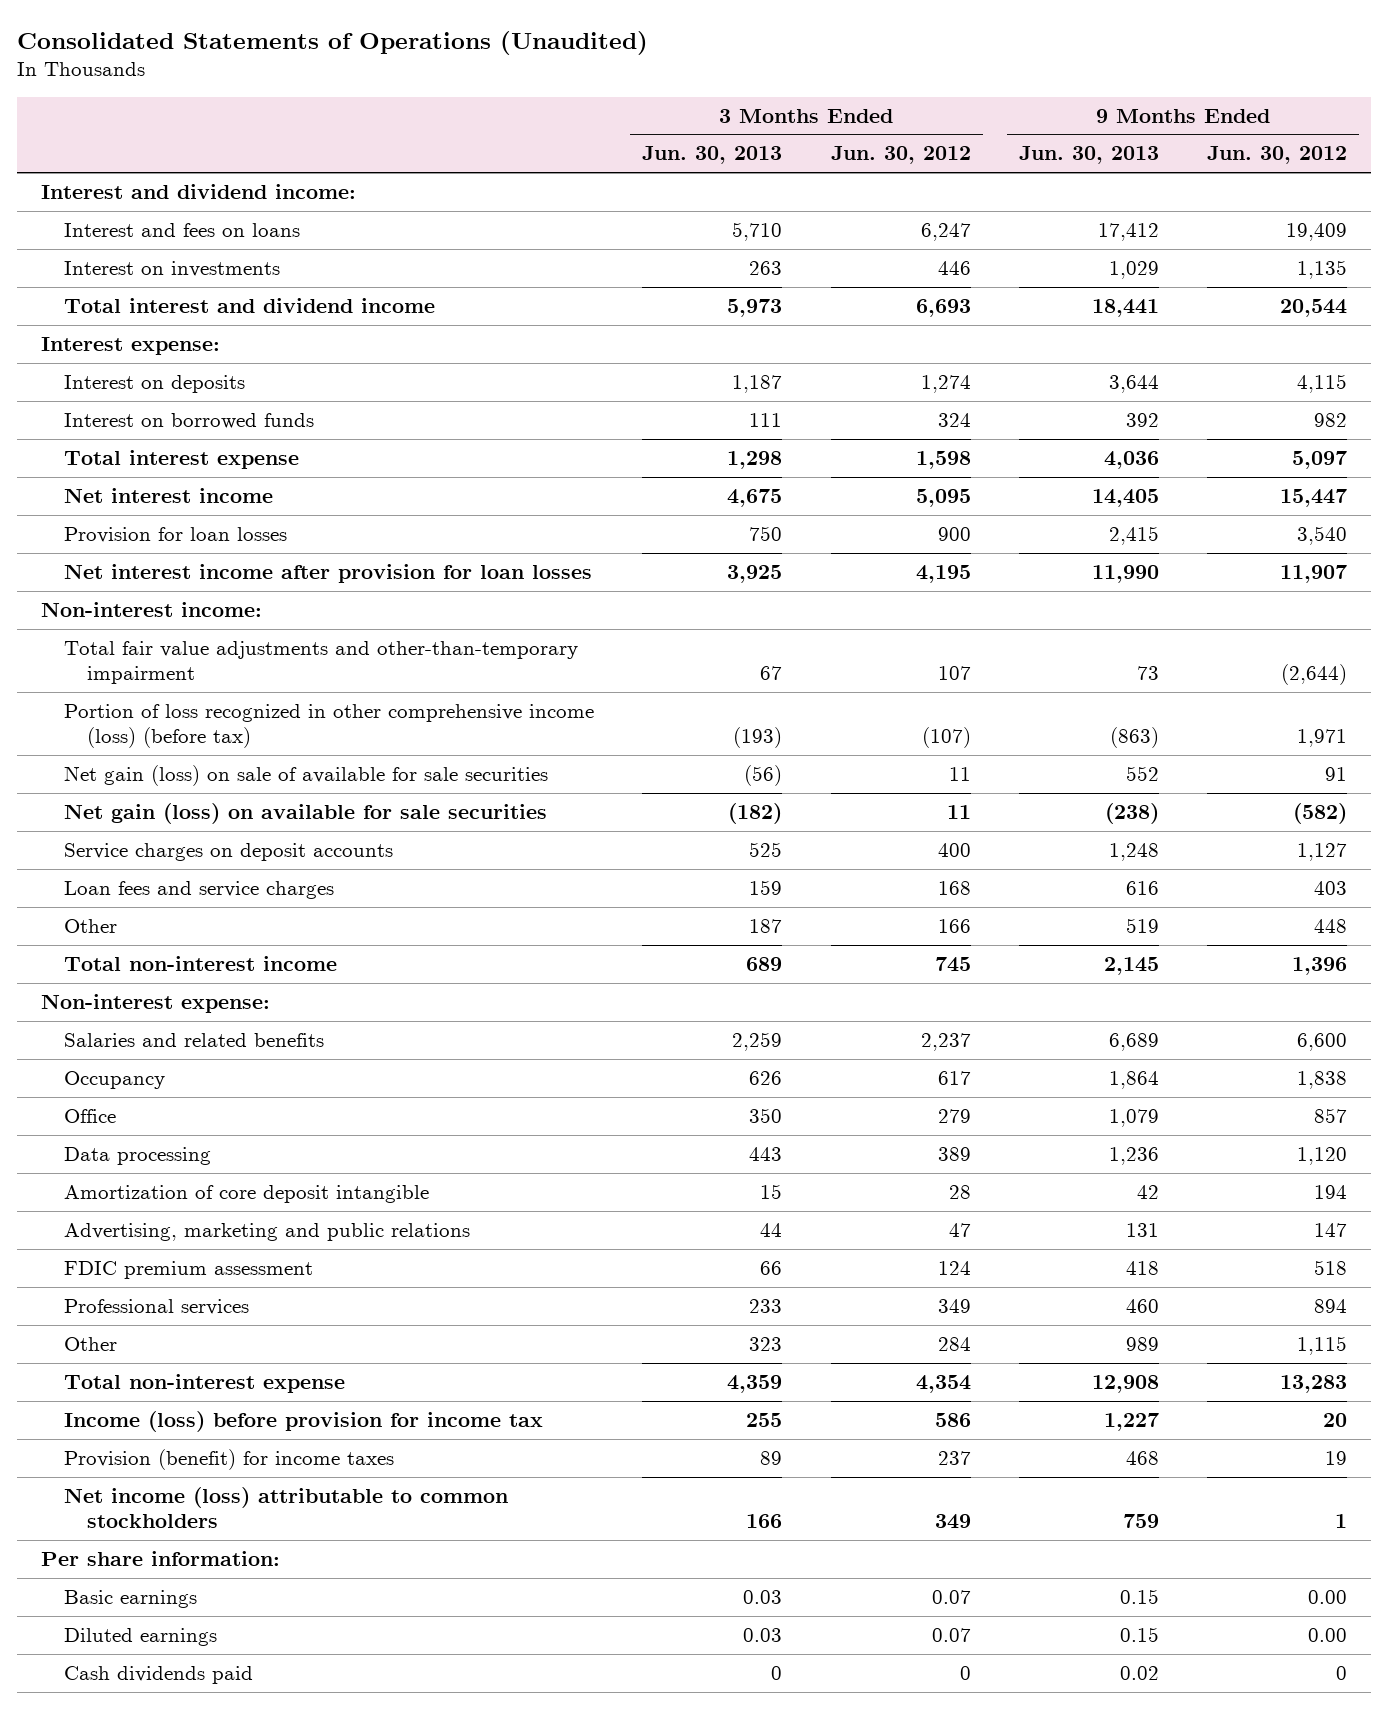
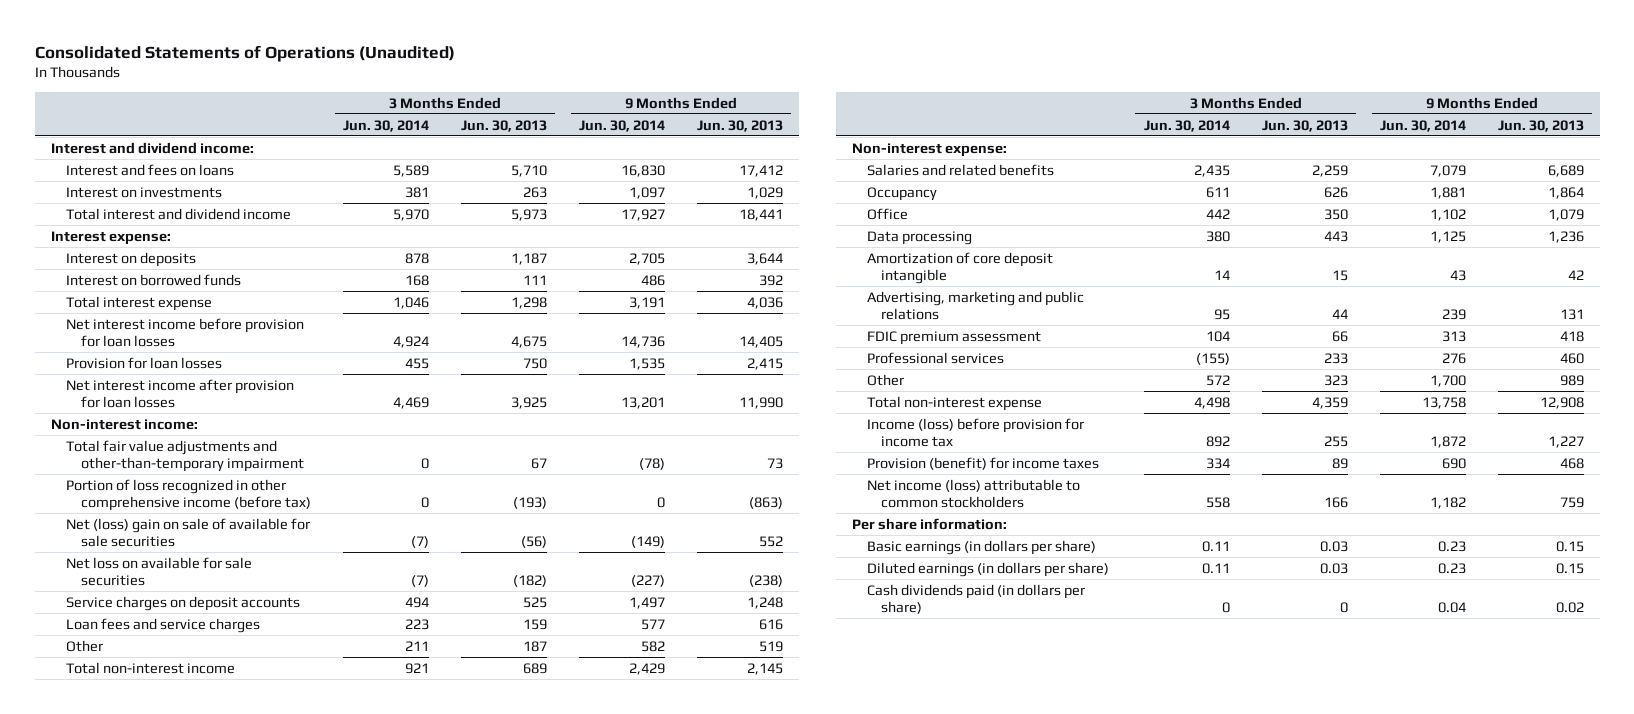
- | 3 Months Ended Jun. 30, 2013 | 3 Months Ended Jun. 30, 2012 | 9 Months Ended Jun. 30, 2013 | 9 Months Ended Jun. 30, 2012
+ | 3 Months Ended Jun. 30, 2014 | 3 Months Ended Jun. 30, 2013 | 9 Months Ended Jun. 30, 2014 | 9 Months Ended Jun. 30, 2013
- Net interest income | 4,675 | 5,095 | 14,405 | 15,447
+ Net interest income before provision for loan losses | 4,924 | 4,675 | 14,736 | 14,405
- Portion of loss recognized in other comprehensive income (loss) (before tax) | (193) | (107) | (863) | 1,971
- Net gain (loss) on sale of available for sale securities | (56) | 11 | 552 | 91
- Net gain (loss) on available for sale securities | (182) | 11 | (238) | (582)
+ Portion of loss recognized in other comprehensive income (before tax) | 0 | (193) | 0 | (863)
+ Net (loss) gain on sale of available for sale securities | (7) | (56) | (149) | 552
+ Net loss on available for sale securities | (7) | (182) | (227) | (238)
- Basic earnings | 0.03 | 0.07 | 0.15 | 0.00
- Diluted earnings | 0.03 | 0.07 | 0.15 | 0.00
- Cash dividends paid | 0 | 0 | 0.02 | 0
+ Basic earnings (in dollars per share) | 0.11 | 0.03 | 0.23 | 0.15
+ Diluted earnings (in dollars per share) | 0.11 | 0.03 | 0.23 | 0.15
+ Cash dividends paid (in dollars per share) | 0 | 0 | 0.04 | 0.02

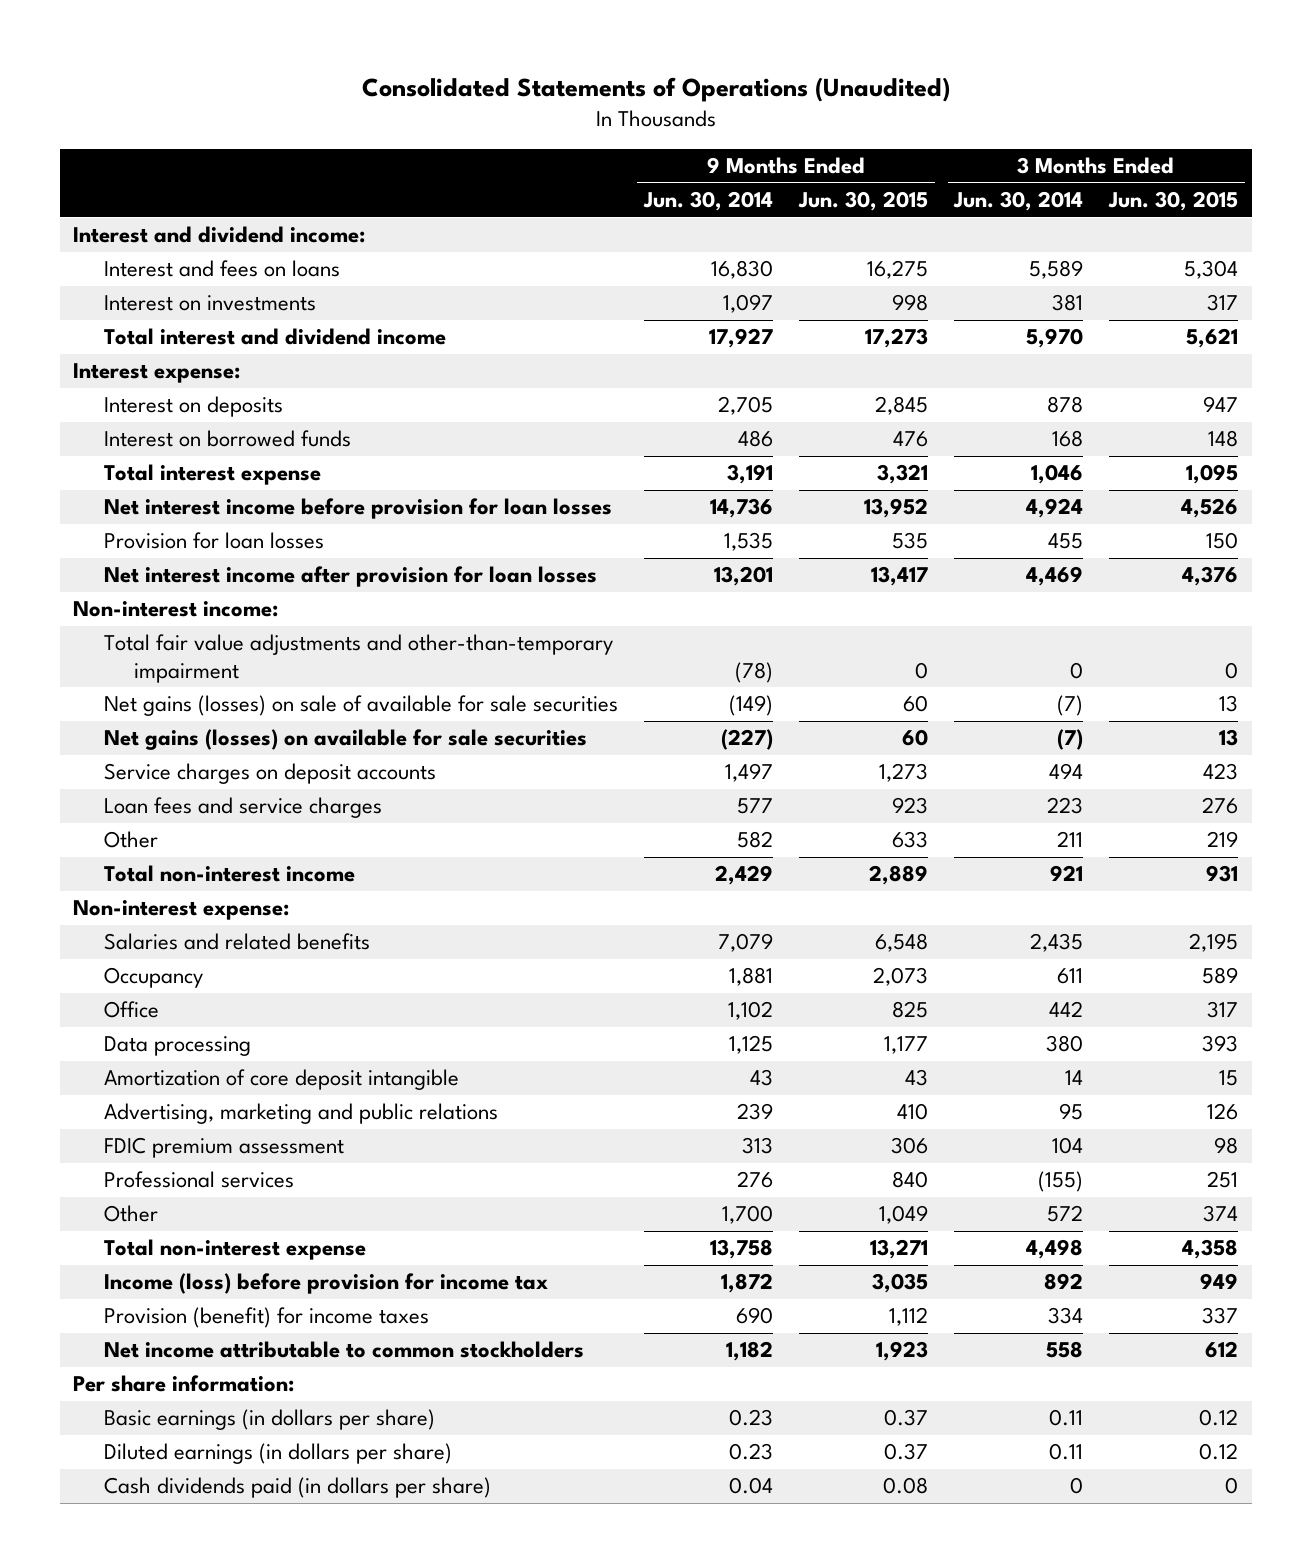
- | 3 Months Ended Jun. 30, 2014 | 3 Months Ended Jun. 30, 2013 | 9 Months Ended Jun. 30, 2014 | 9 Months Ended Jun. 30, 2013
+ | 9 Months Ended Jun. 30, 2014 | 9 Months Ended Jun. 30, 2015 | 3 Months Ended Jun. 30, 2014 | 3 Months Ended Jun. 30, 2015
- Portion of loss recognized in other comprehensive income (before tax) | 0 | (193) | 0 | (863)
- Net (loss) gain on sale of available for sale securities | (7) | (56) | (149) | 552
- Net loss on available for sale securities | (7) | (182) | (227) | (238)
+ Net gains (losses) on sale of available for sale securities | (149) | 60 | (7) | 13
+ Net gains (losses) on available for sale securities | (227) | 60 | (7) | 13
- Net income (loss) attributable to common stockholders | 558 | 166 | 1,182 | 759
+ Net income attributable to common stockholders | 1,182 | 1,923 | 558 | 612

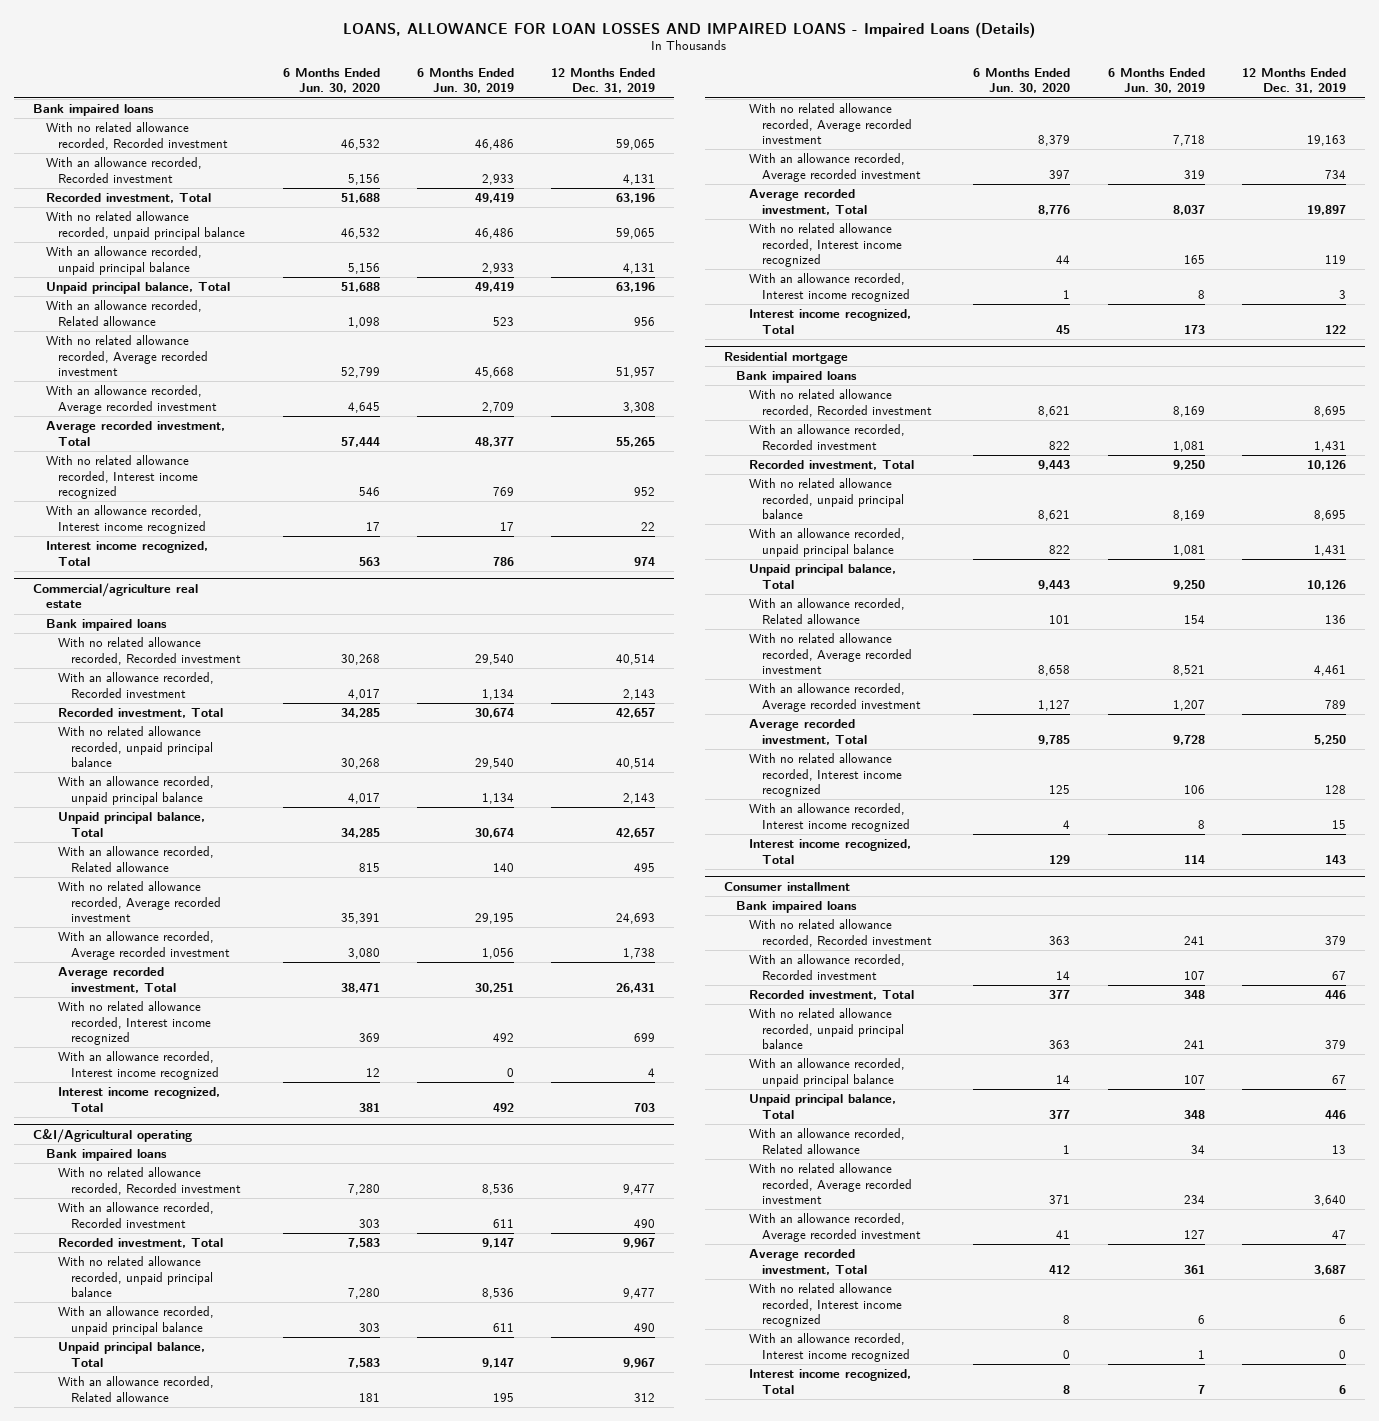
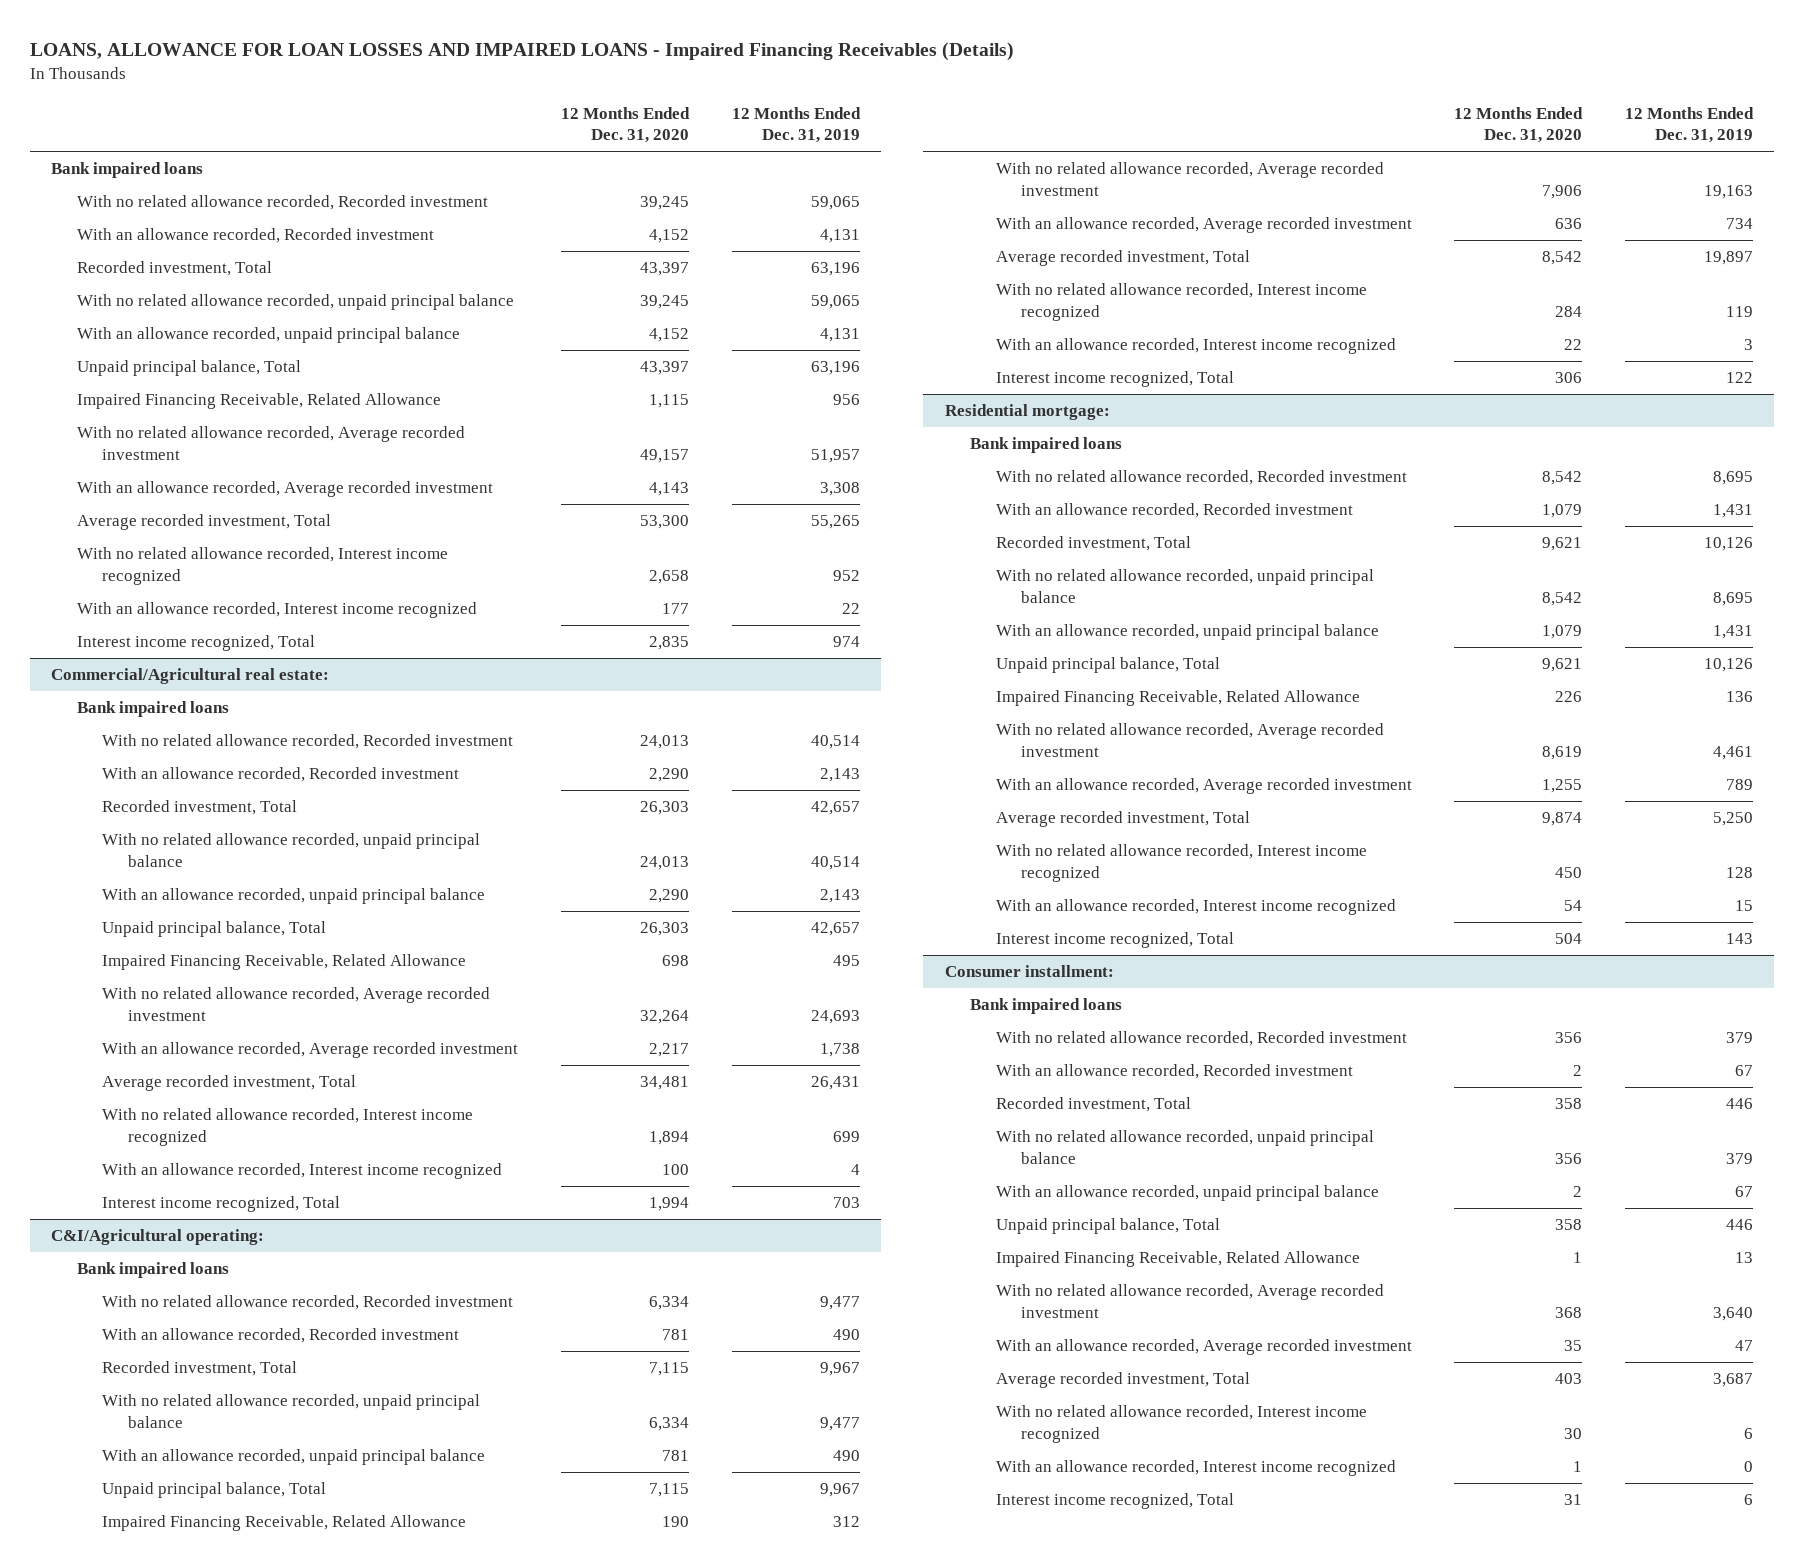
- LOANS, ALLOWANCE FOR LOAN LOSSES AND IMPAIRED LOANS - Impaired Loans (Details)
+ LOANS, ALLOWANCE FOR LOAN LOSSES AND IMPAIRED LOANS - Impaired Financing Receivables (Details)
- | 6 Months Ended Jun. 30, 2020 | 6 Months Ended Jun. 30, 2019 | 12 Months Ended Dec. 31, 2019
+ | 12 Months Ended Dec. 31, 2020 | 12 Months Ended Dec. 31, 2019
- With an allowance recorded, Related allowance | 1,098 | 523 | 956
+ Impaired Financing Receivable, Related Allowance | 1,115 | 956
- Commercial/agriculture real estate
+ Commercial/Agricultural real estate:
- With an allowance recorded, Related allowance | 815 | 140 | 495
+ Impaired Financing Receivable, Related Allowance | 698 | 495
- C&I/Agricultural operating
+ C&I/Agricultural operating:
- With an allowance recorded, Related allowance | 181 | 195 | 312
+ Impaired Financing Receivable, Related Allowance | 190 | 312
- Residential mortgage
+ Residential mortgage:
- With an allowance recorded, Related allowance | 101 | 154 | 136
+ Impaired Financing Receivable, Related Allowance | 226 | 136
- Consumer installment
+ Consumer installment:
- With an allowance recorded, Related allowance | 1 | 34 | 13
+ Impaired Financing Receivable, Related Allowance | 1 | 13

